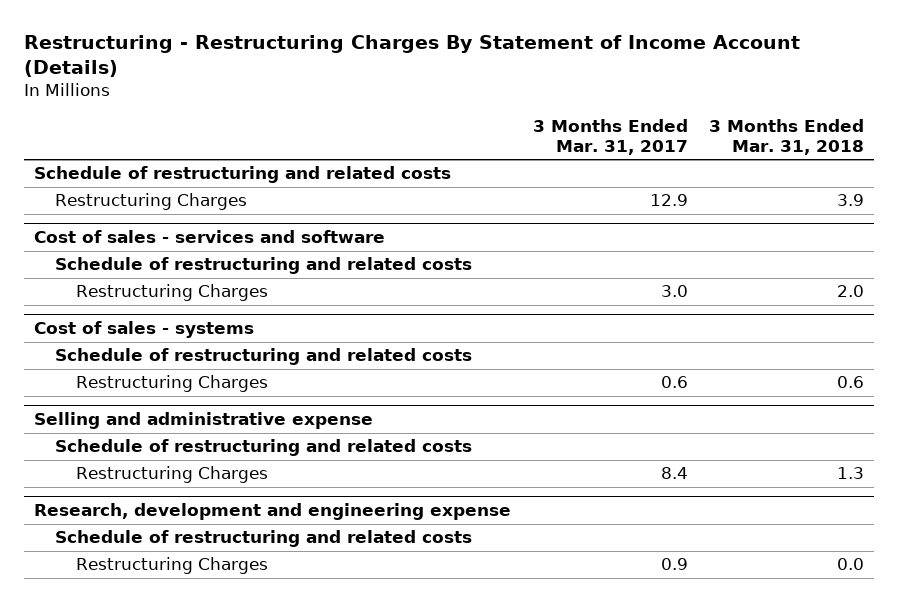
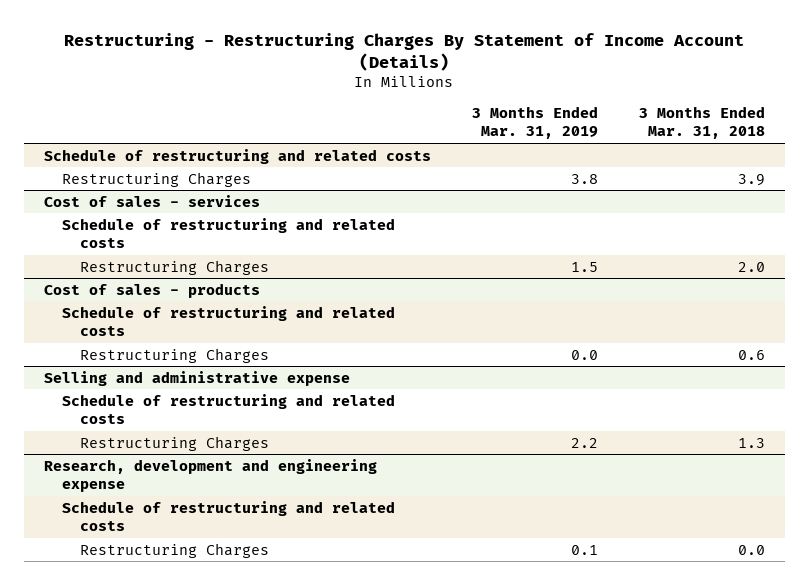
- | 3 Months Ended Mar. 31, 2017 | 3 Months Ended Mar. 31, 2018
+ | 3 Months Ended Mar. 31, 2019 | 3 Months Ended Mar. 31, 2018
- Cost of sales - services and software
+ Cost of sales - services
- Cost of sales - systems
+ Cost of sales - products

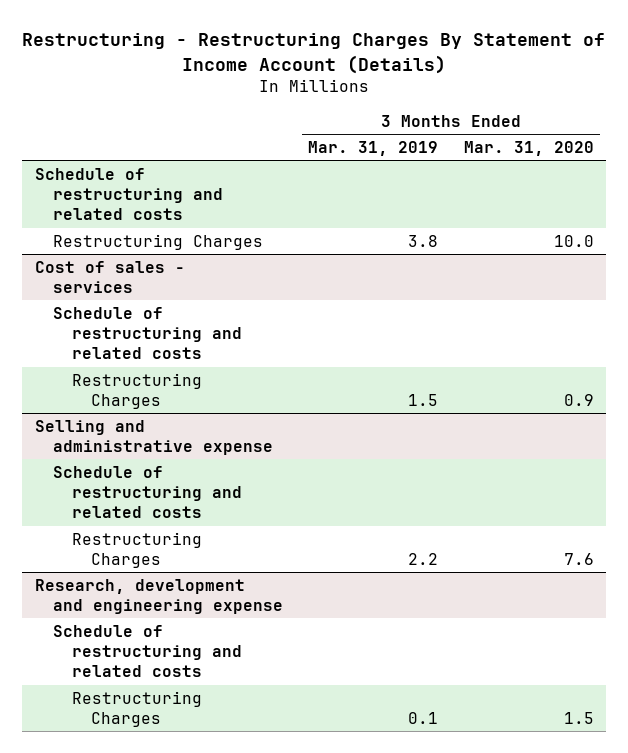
- | 3 Months Ended Mar. 31, 2019 | 3 Months Ended Mar. 31, 2018
+ | 3 Months Ended Mar. 31, 2019 | 3 Months Ended Mar. 31, 2020
- Cost of sales - products
- Schedule of restructuring and related costs
- Restructuring Charges | 0.0 | 0.6

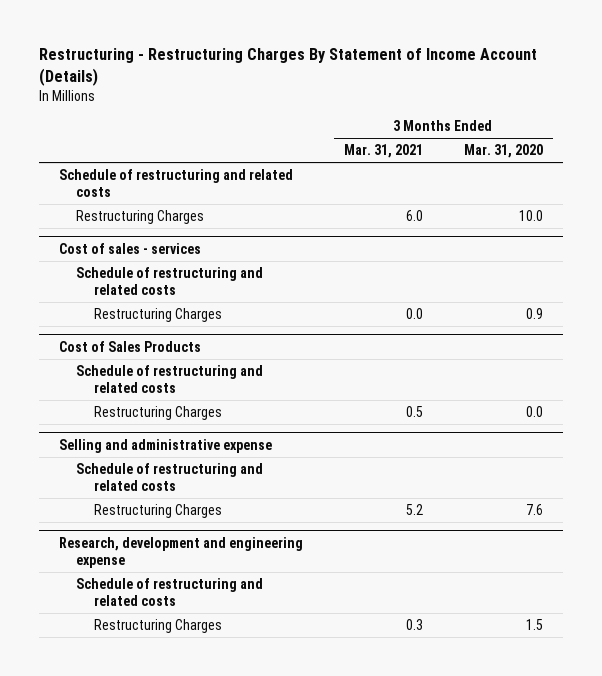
- | 3 Months Ended Mar. 31, 2019 | 3 Months Ended Mar. 31, 2020
+ | 3 Months Ended Mar. 31, 2021 | 3 Months Ended Mar. 31, 2020
+ Cost of Sales Products
+ Schedule of restructuring and related costs
+ Restructuring Charges | 0.5 | 0.0

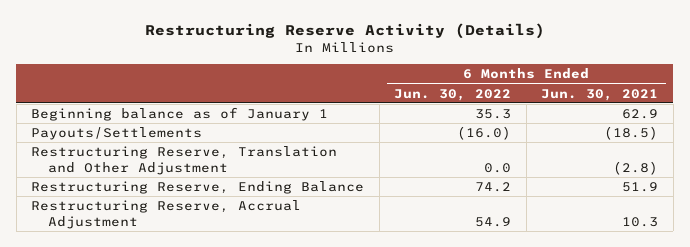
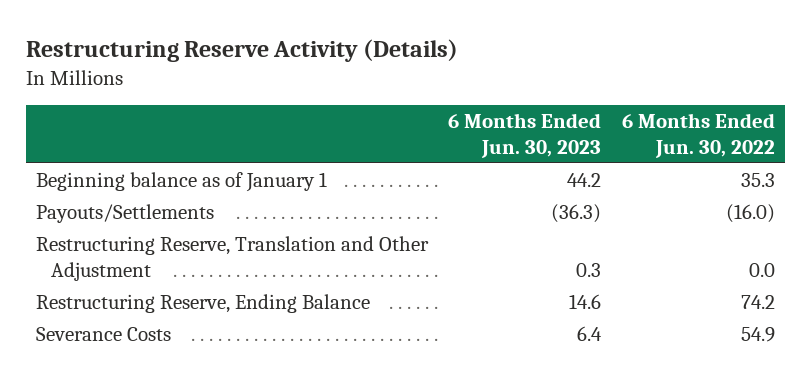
- | 6 Months Ended Jun. 30, 2022 | 6 Months Ended Jun. 30, 2021
+ | 6 Months Ended Jun. 30, 2023 | 6 Months Ended Jun. 30, 2022
- Restructuring Reserve, Accrual Adjustment | 54.9 | 10.3
+ Severance Costs | 6.4 | 54.9

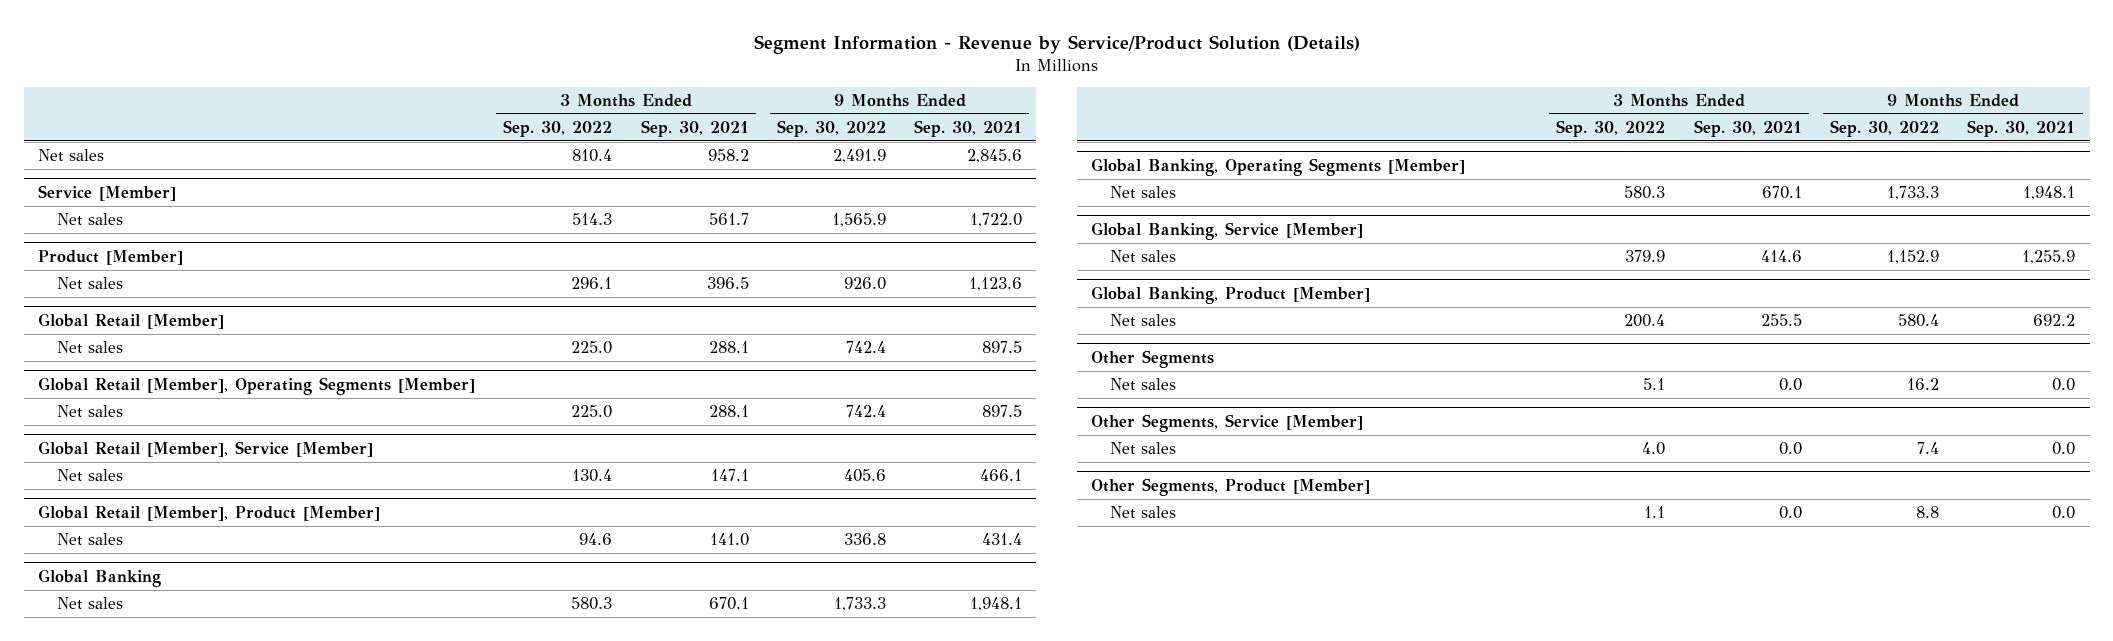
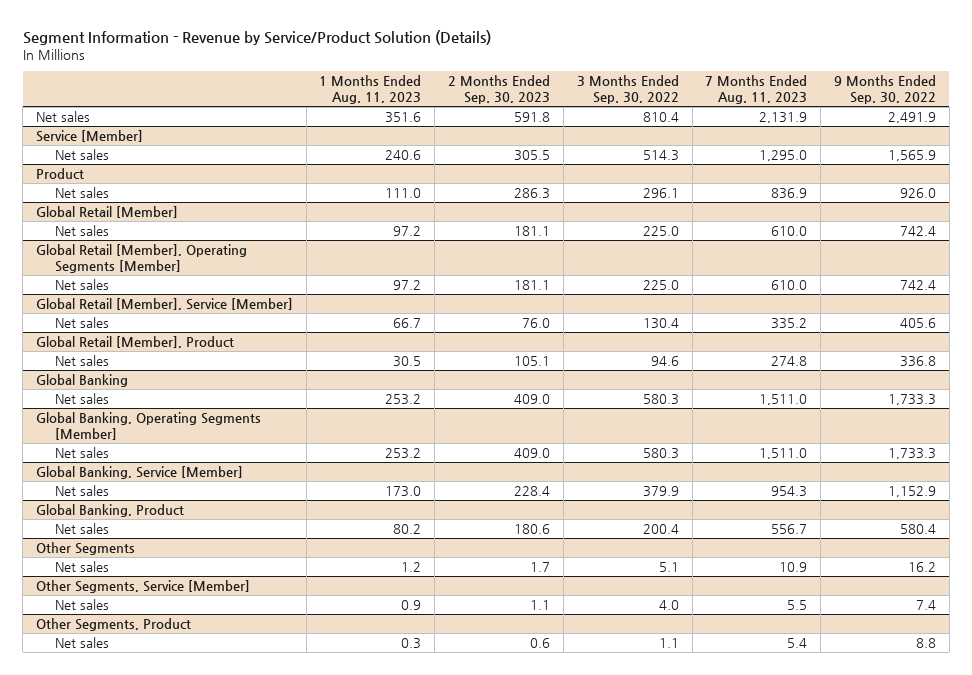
- | 3 Months Ended Sep. 30, 2022 | 3 Months Ended Sep. 30, 2021 | 9 Months Ended Sep. 30, 2022 | 9 Months Ended Sep. 30, 2021
+ | 1 Months Ended Aug. 11, 2023 | 2 Months Ended Sep. 30, 2023 | 3 Months Ended Sep. 30, 2022 | 7 Months Ended Aug. 11, 2023 | 9 Months Ended Sep. 30, 2022
- Product [Member]
+ Product
- Global Retail [Member], Product [Member]
+ Global Retail [Member], Product
- Global Banking, Product [Member]
+ Global Banking, Product
- Other Segments, Product [Member]
+ Other Segments, Product

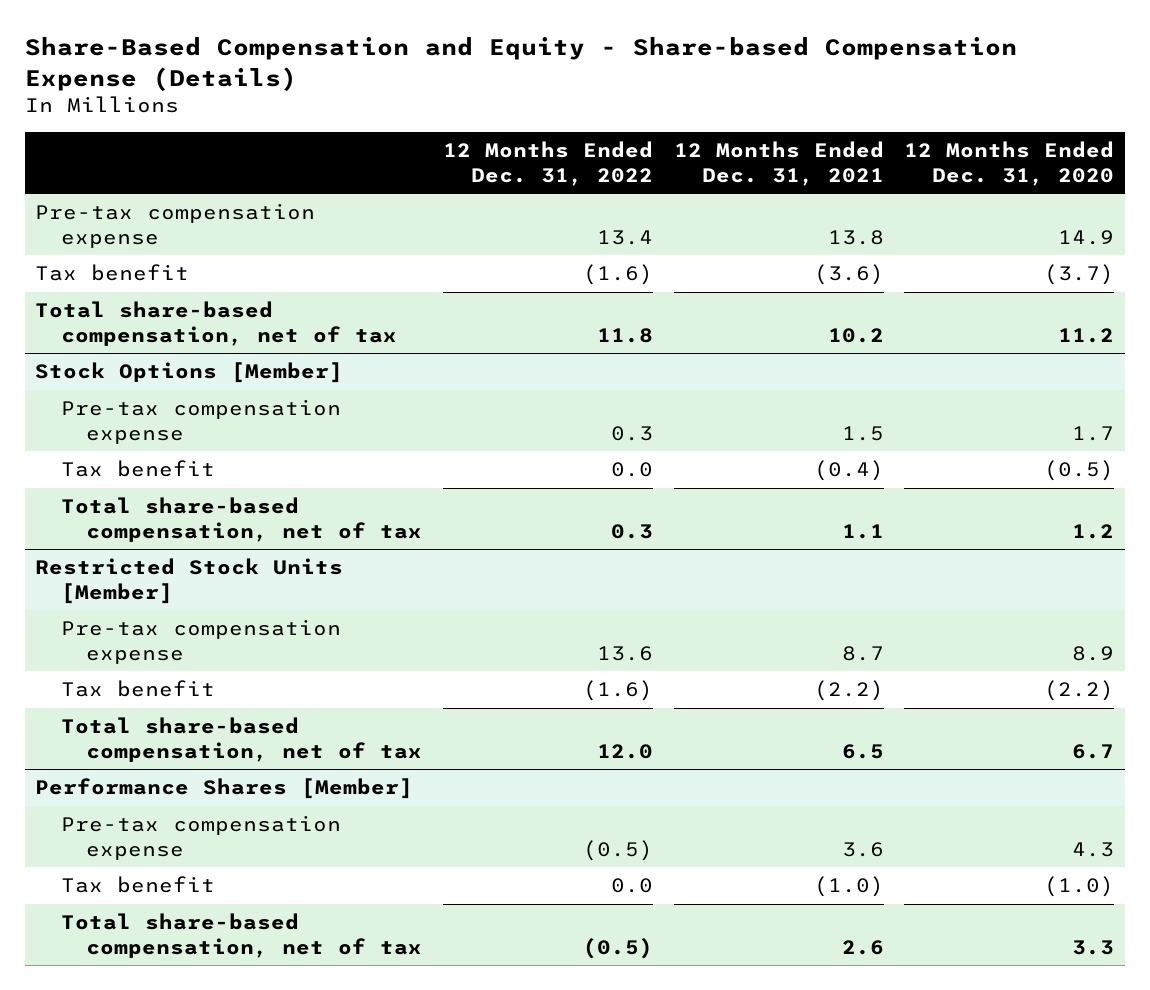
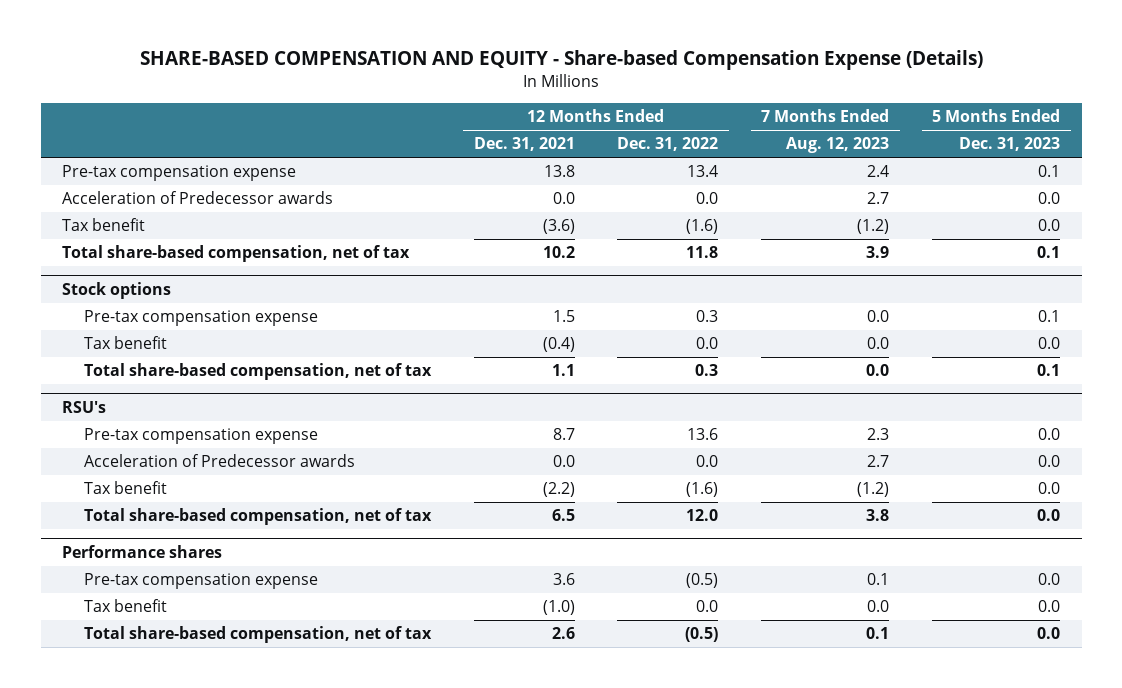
- Share-Based Compensation and Equity - Share-based Compensation Expense (Details)
+ SHARE-BASED COMPENSATION AND EQUITY - Share-based Compensation Expense (Details)
- | 12 Months Ended Dec. 31, 2022 | 12 Months Ended Dec. 31, 2021 | 12 Months Ended Dec. 31, 2020
+ | 12 Months Ended Dec. 31, 2021 | 12 Months Ended Dec. 31, 2022 | 7 Months Ended Aug. 12, 2023 | 5 Months Ended Dec. 31, 2023
+ Acceleration of Predecessor awards | 0.0 | 0.0 | 2.7 | 0.0
- Stock Options [Member]
+ Stock options
- Restricted Stock Units [Member]
+ RSU's
+ Acceleration of Predecessor awards | 0.0 | 0.0 | 2.7 | 0.0
- Performance Shares [Member]
+ Performance shares

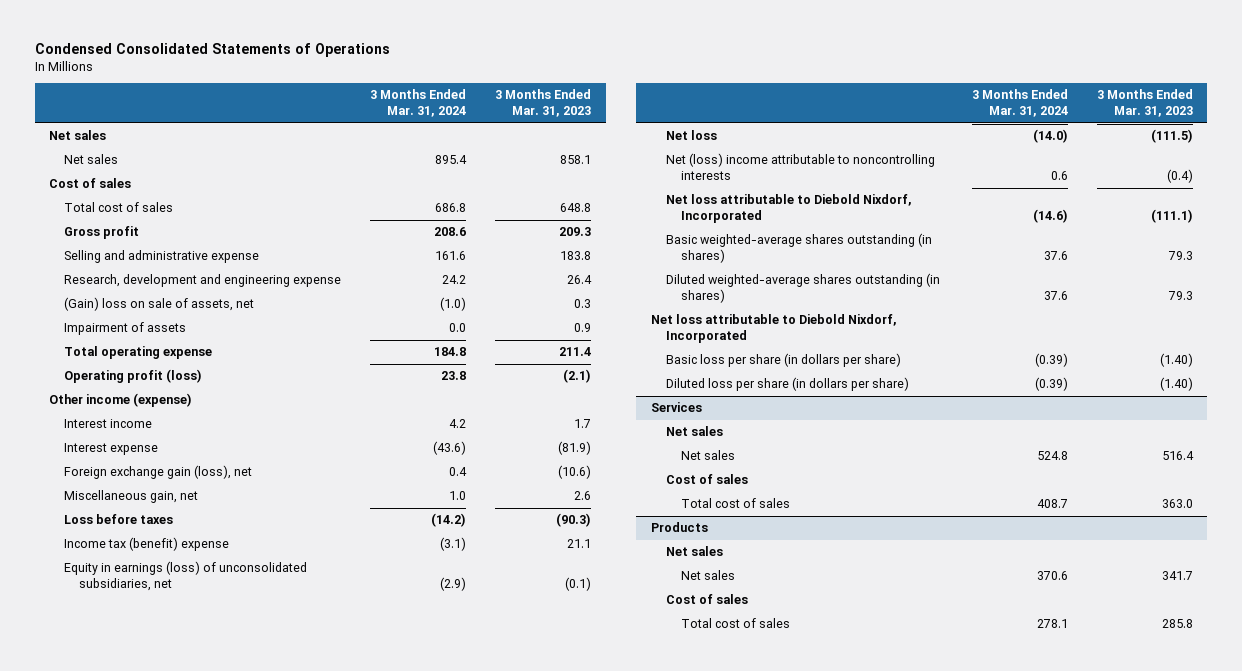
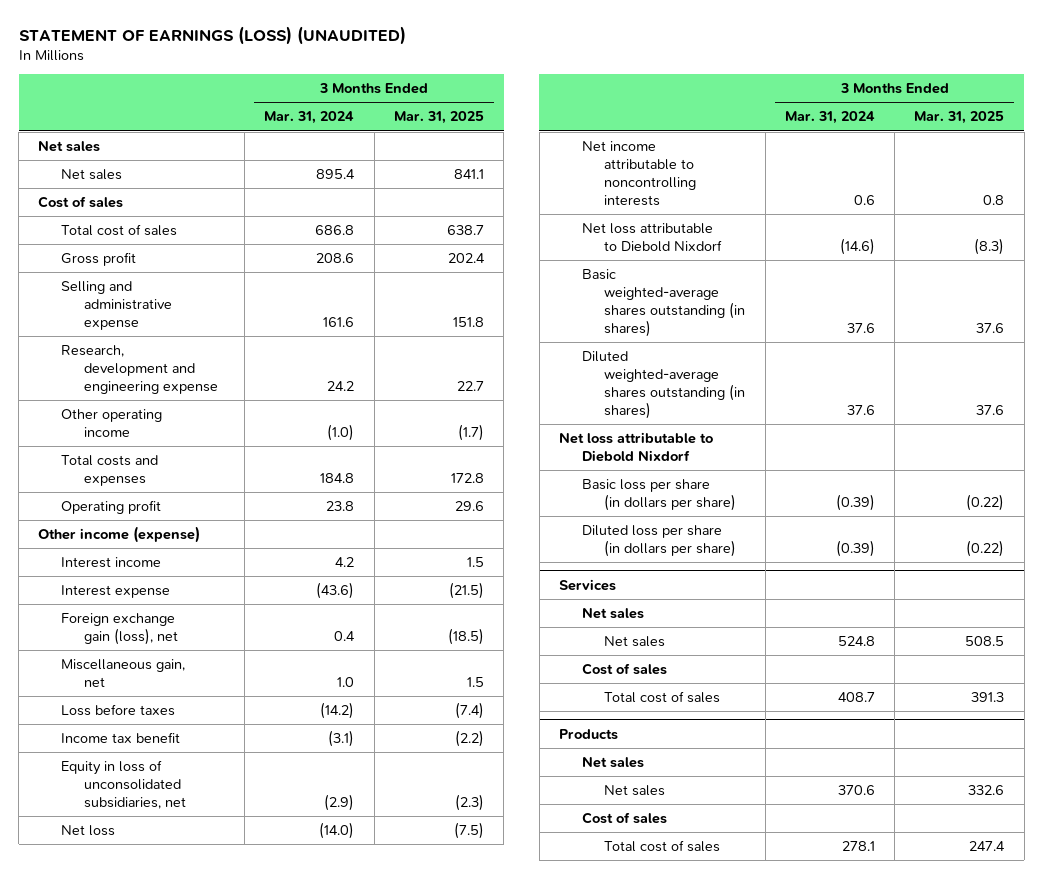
- Condensed Consolidated Statements of Operations
+ STATEMENT OF EARNINGS (LOSS) (UNAUDITED)
- | 3 Months Ended Mar. 31, 2024 | 3 Months Ended Mar. 31, 2023
+ | 3 Months Ended Mar. 31, 2024 | 3 Months Ended Mar. 31, 2025
- (Gain) loss on sale of assets, net | (1.0) | 0.3
- Impairment of assets | 0.0 | 0.9
- Total operating expense | 184.8 | 211.4
- Operating profit (loss) | 23.8 | (2.1)
+ Other operating income | (1.0) | (1.7)
+ Total costs and expenses | 184.8 | 172.8
+ Operating profit | 23.8 | 29.6
- Income tax (benefit) expense | (3.1) | 21.1
- Equity in earnings (loss) of unconsolidated subsidiaries, net | (2.9) | (0.1)
+ Income tax benefit | (3.1) | (2.2)
+ Equity in loss of unconsolidated subsidiaries, net | (2.9) | (2.3)
- Net (loss) income attributable to noncontrolling interests | 0.6 | (0.4)
- Net loss attributable to Diebold Nixdorf, Incorporated | (14.6) | (111.1)
+ Net income attributable to noncontrolling interests | 0.6 | 0.8
+ Net loss attributable to Diebold Nixdorf | (14.6) | (8.3)
- Net loss attributable to Diebold Nixdorf, Incorporated
+ Net loss attributable to Diebold Nixdorf

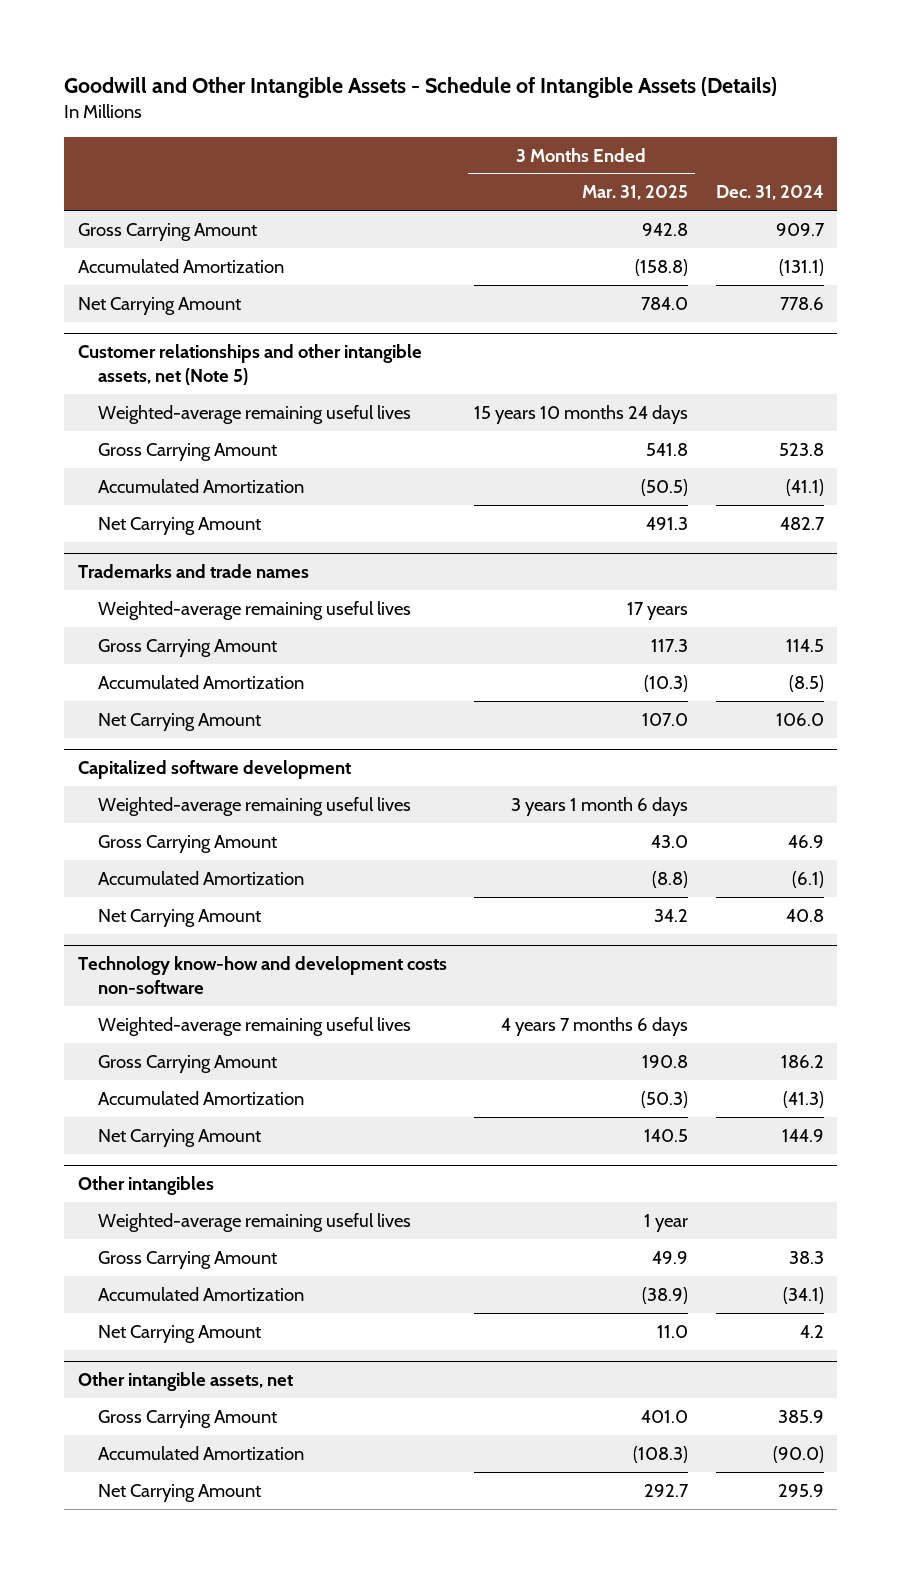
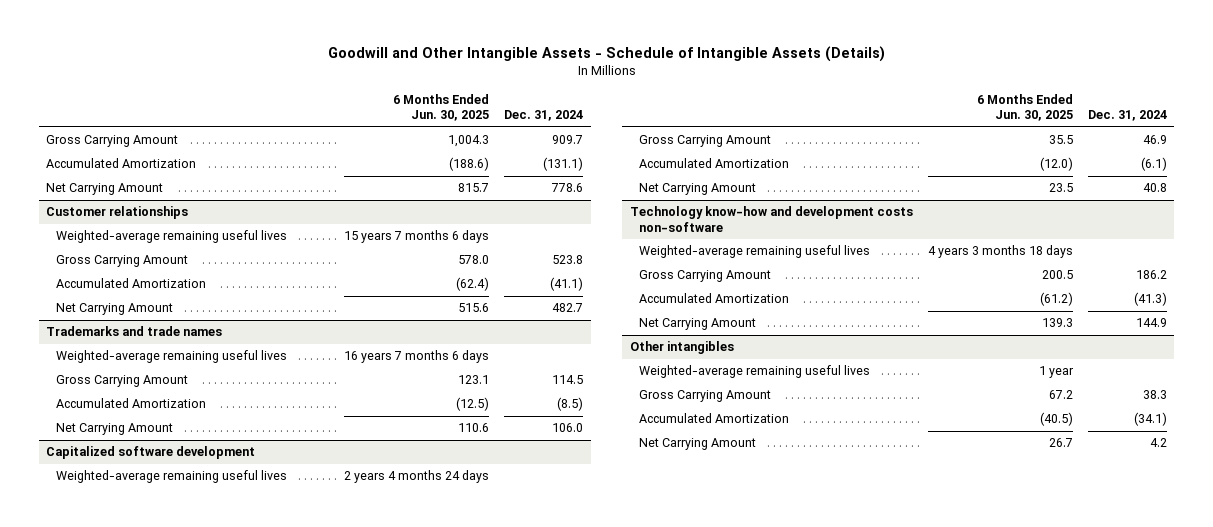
- | 3 Months Ended Mar. 31, 2025 | Dec. 31, 2024
+ | 6 Months Ended Jun. 30, 2025 | Dec. 31, 2024
- Customer relationships and other intangible assets, net (Note 5)
+ Customer relationships
- Other intangible assets, net
- Gross Carrying Amount | 401.0 | 385.9
- Accumulated Amortization | (108.3) | (90.0)
- Net Carrying Amount | 292.7 | 295.9

